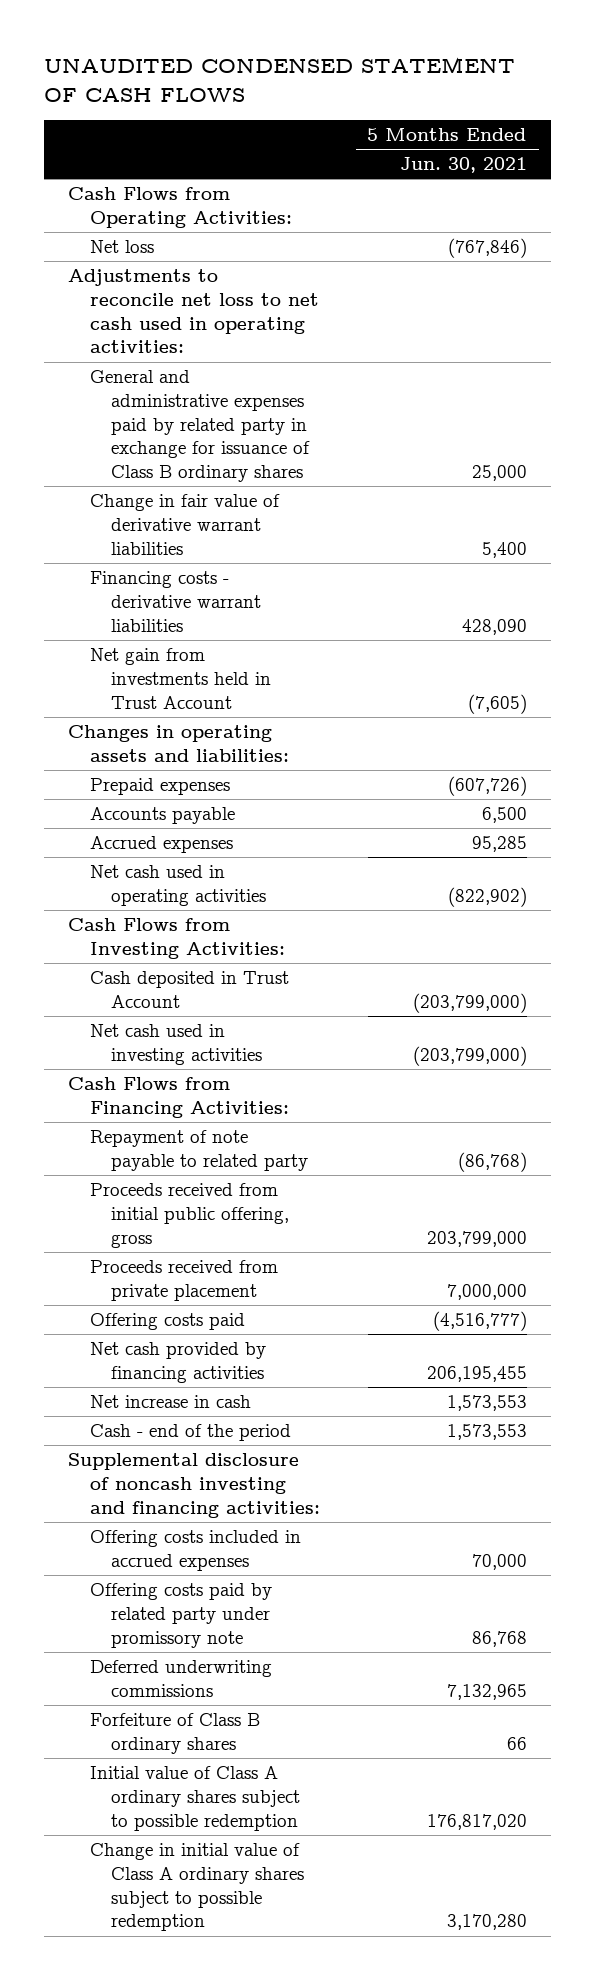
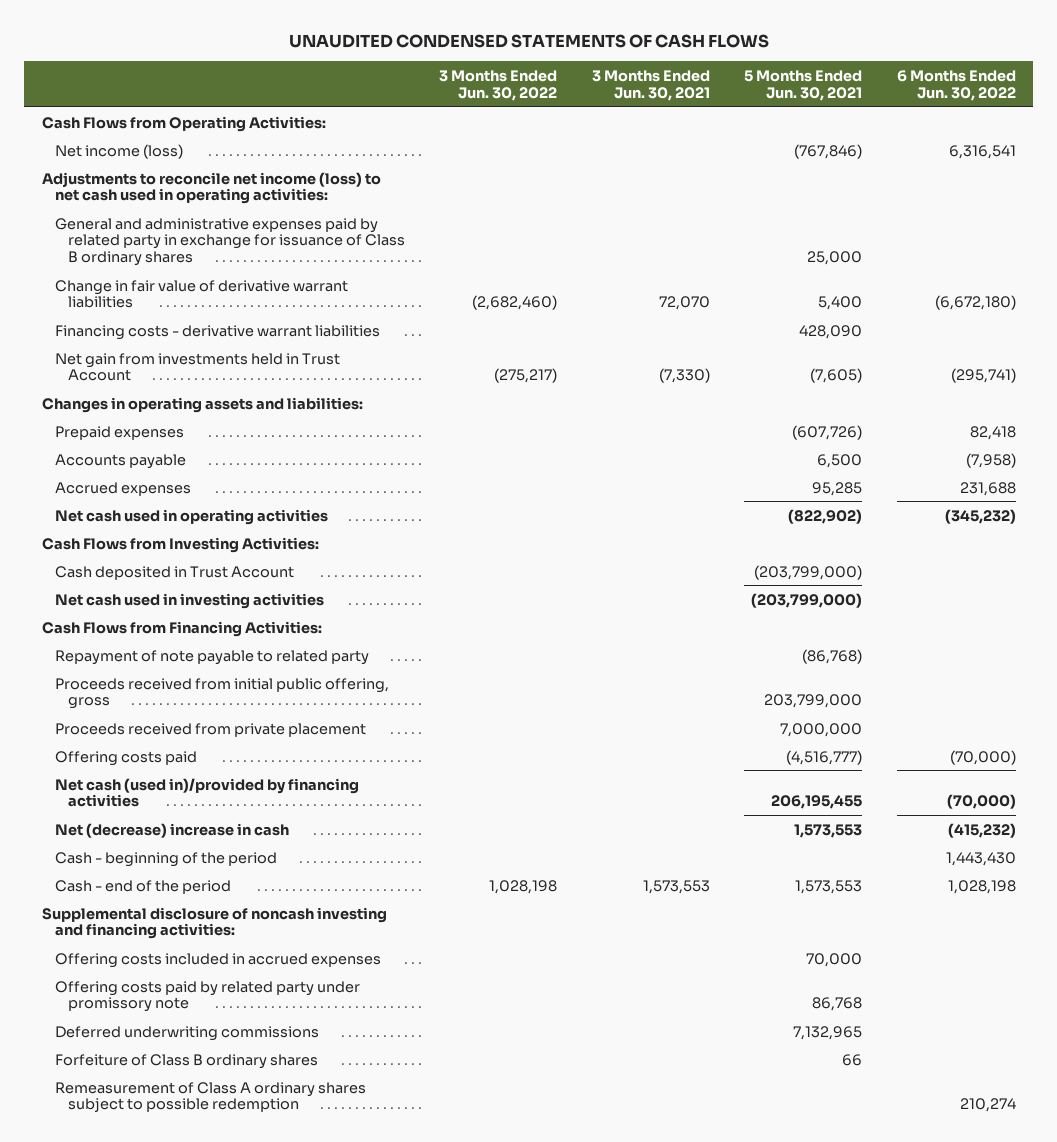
- UNAUDITED CONDENSED STATEMENT OF CASH FLOWS
+ UNAUDITED CONDENSED STATEMENTS OF CASH FLOWS
- | 5 Months Ended Jun. 30, 2021
+ | 3 Months Ended Jun. 30, 2022 | 3 Months Ended Jun. 30, 2021 | 5 Months Ended Jun. 30, 2021 | 6 Months Ended Jun. 30, 2022
- Net loss | (767,846)
- Adjustments to reconcile net loss to net cash used in operating activities:
+ Net income (loss) | | | (767,846) | 6,316,541
+ Adjustments to reconcile net income (loss) to net cash used in operating activities:
- Net cash provided by financing activities | 206,195,455
- Net increase in cash | 1,573,553
+ Net cash (used in)/provided by financing activities | | | 206,195,455 | (70,000)
+ Net (decrease) increase in cash | | | 1,573,553 | (415,232)
+ Cash - beginning of the period | | | | 1,443,430
- Initial value of Class A ordinary shares subject to possible redemption | 176,817,020
- Change in initial value of Class A ordinary shares subject to possible redemption | 3,170,280
+ Remeasurement of Class A ordinary shares subject to possible redemption | | | | 210,274

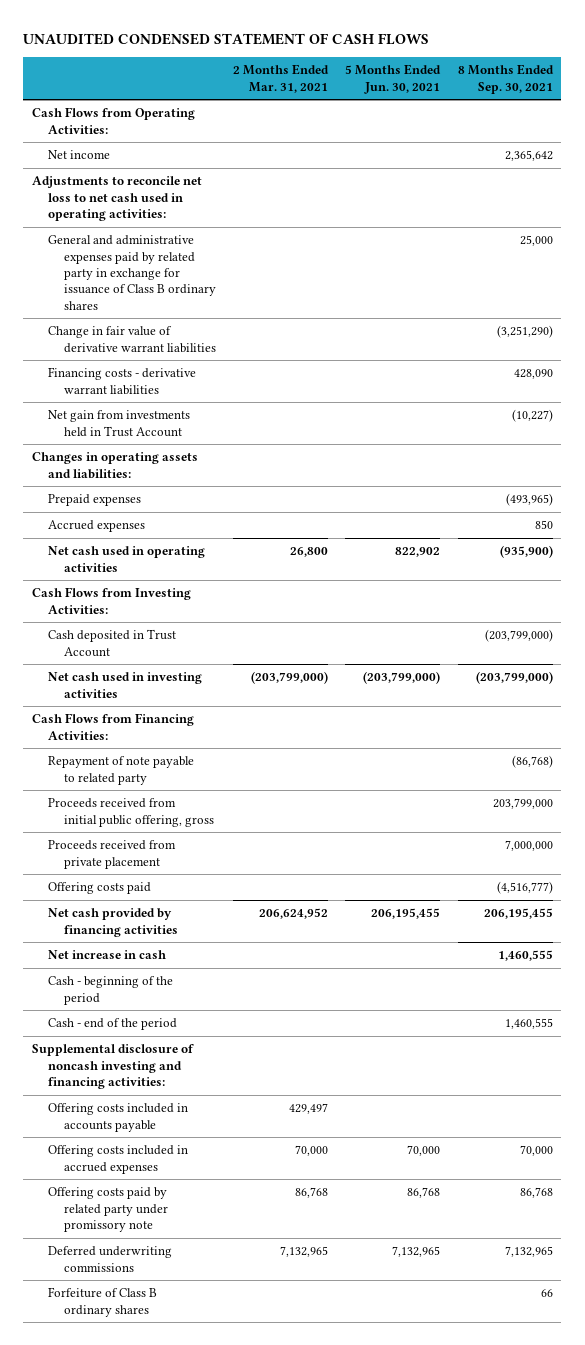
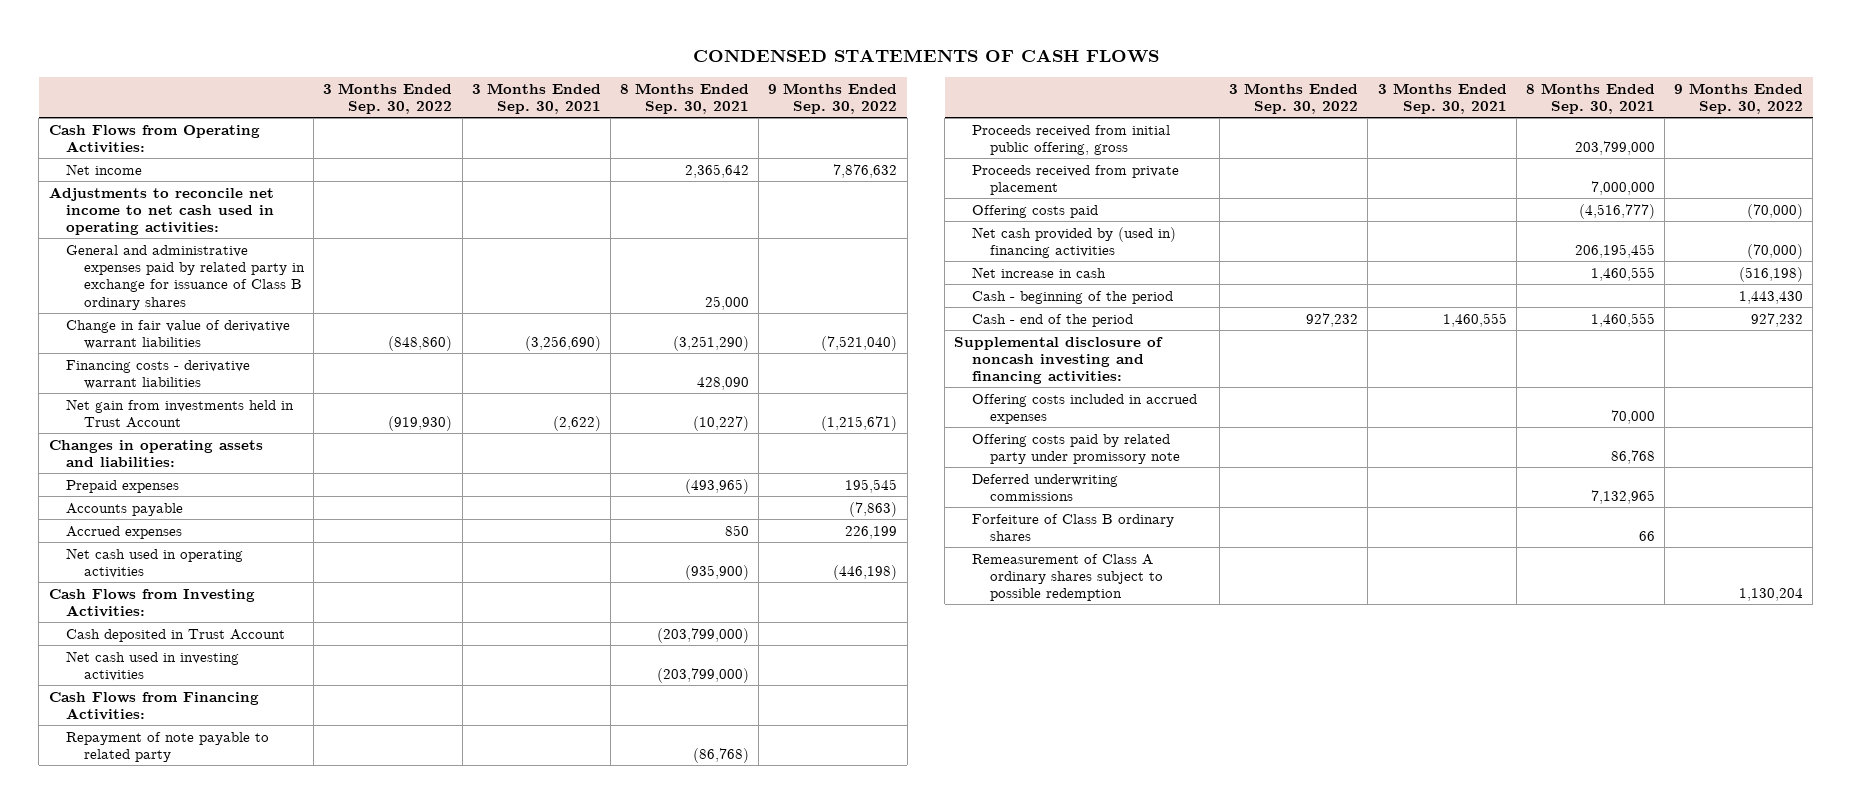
- UNAUDITED CONDENSED STATEMENT OF CASH FLOWS
+ CONDENSED STATEMENTS OF CASH FLOWS
- | 2 Months Ended Mar. 31, 2021 | 5 Months Ended Jun. 30, 2021 | 8 Months Ended Sep. 30, 2021
+ | 3 Months Ended Sep. 30, 2022 | 3 Months Ended Sep. 30, 2021 | 8 Months Ended Sep. 30, 2021 | 9 Months Ended Sep. 30, 2022
- Adjustments to reconcile net loss to net cash used in operating activities:
+ Adjustments to reconcile net income to net cash used in operating activities:
+ Accounts payable | | | | (7,863)
- Net cash provided by financing activities | 206,624,952 | 206,195,455 | 206,195,455
+ Net cash provided by (used in) financing activities | | | 206,195,455 | (70,000)
- Offering costs included in accounts payable | 429,497 | |
+ Remeasurement of Class A ordinary shares subject to possible redemption | | | | 1,130,204

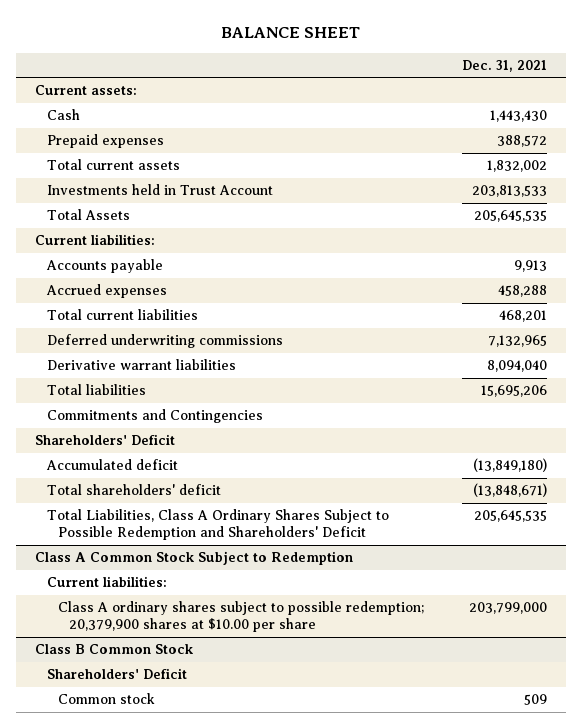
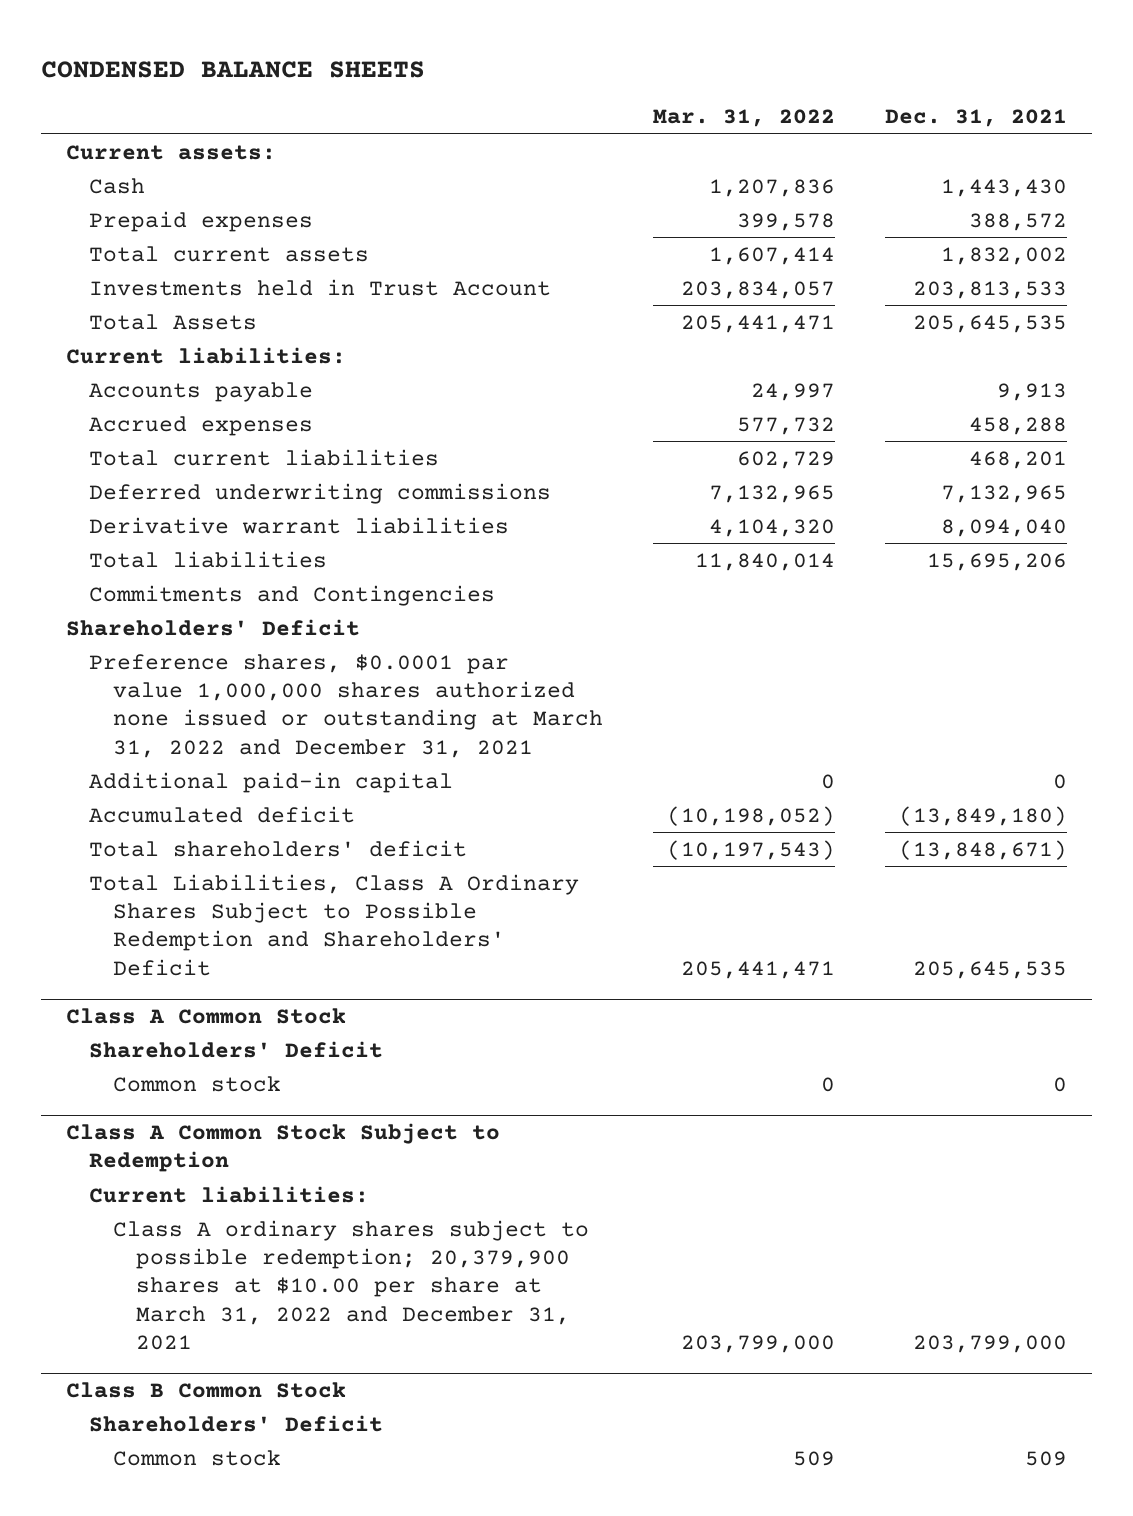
- BALANCE SHEET
+ CONDENSED BALANCE SHEETS
- | Dec. 31, 2021
+ | Mar. 31, 2022 | Dec. 31, 2021
+ Preference shares, $0.0001 par value 1,000,000 shares authorized none issued or outstanding at March 31, 2022 and December 31, 2021
+ Additional paid-in capital | 0 | 0
+ Class A Common Stock
+ Shareholders' Deficit
+ Common stock | 0 | 0
@ Class A Common Stock Subject to Redemption
- Class A ordinary shares subject to possible redemption; 20,379,900 shares at $10.00 per share | 203,799,000
+ Class A ordinary shares subject to possible redemption; 20,379,900 shares at $10.00 per share at March 31, 2022 and December 31, 2021 | 203,799,000 | 203,799,000

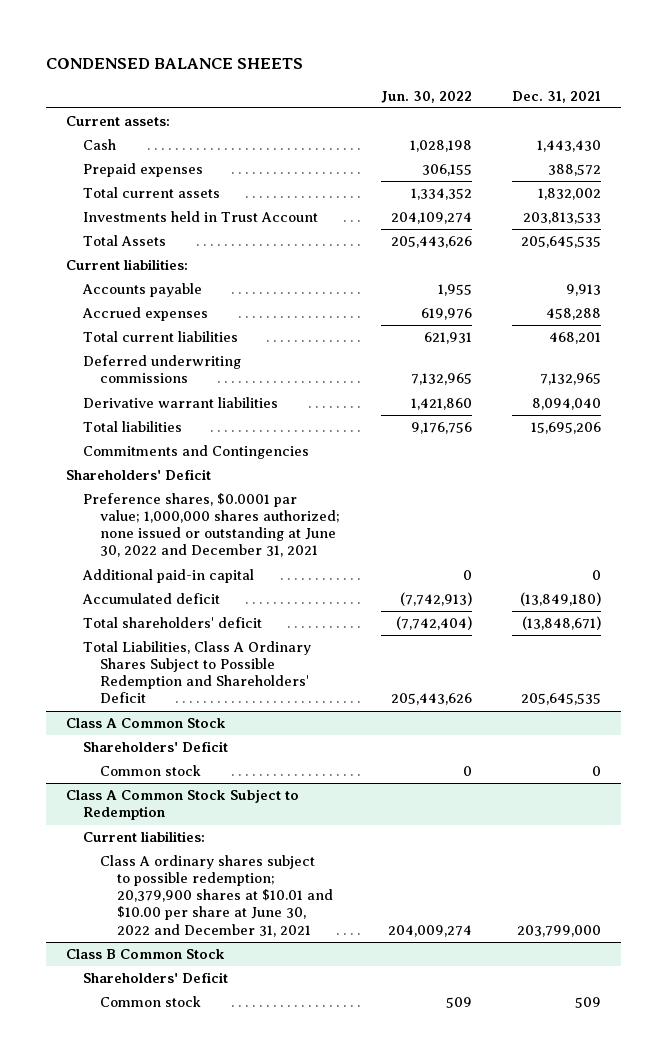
- | Mar. 31, 2022 | Dec. 31, 2021
+ | Jun. 30, 2022 | Dec. 31, 2021
- Preference shares, $0.0001 par value 1,000,000 shares authorized none issued or outstanding at March 31, 2022 and December 31, 2021
+ Preference shares, $0.0001 par value; 1,000,000 shares authorized; none issued or outstanding at June 30, 2022 and December 31, 2021
@ Class A Common Stock Subject to Redemption
- Class A ordinary shares subject to possible redemption; 20,379,900 shares at $10.00 per share at March 31, 2022 and December 31, 2021 | 203,799,000 | 203,799,000
+ Class A ordinary shares subject to possible redemption; 20,379,900 shares at $10.01 and $10.00 per share at June 30, 2022 and December 31, 2021 | 204,009,274 | 203,799,000

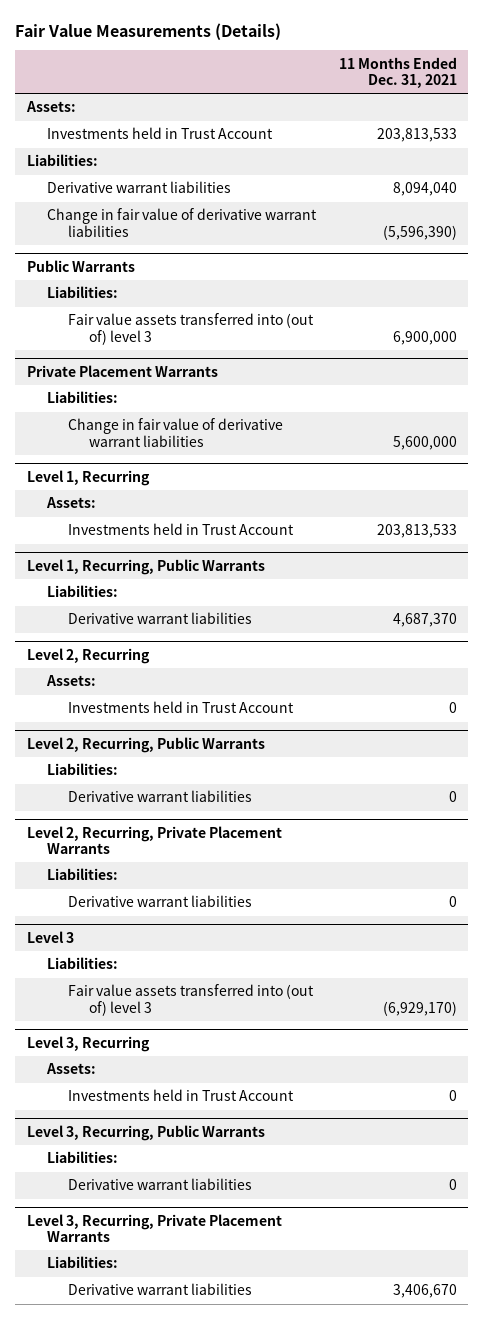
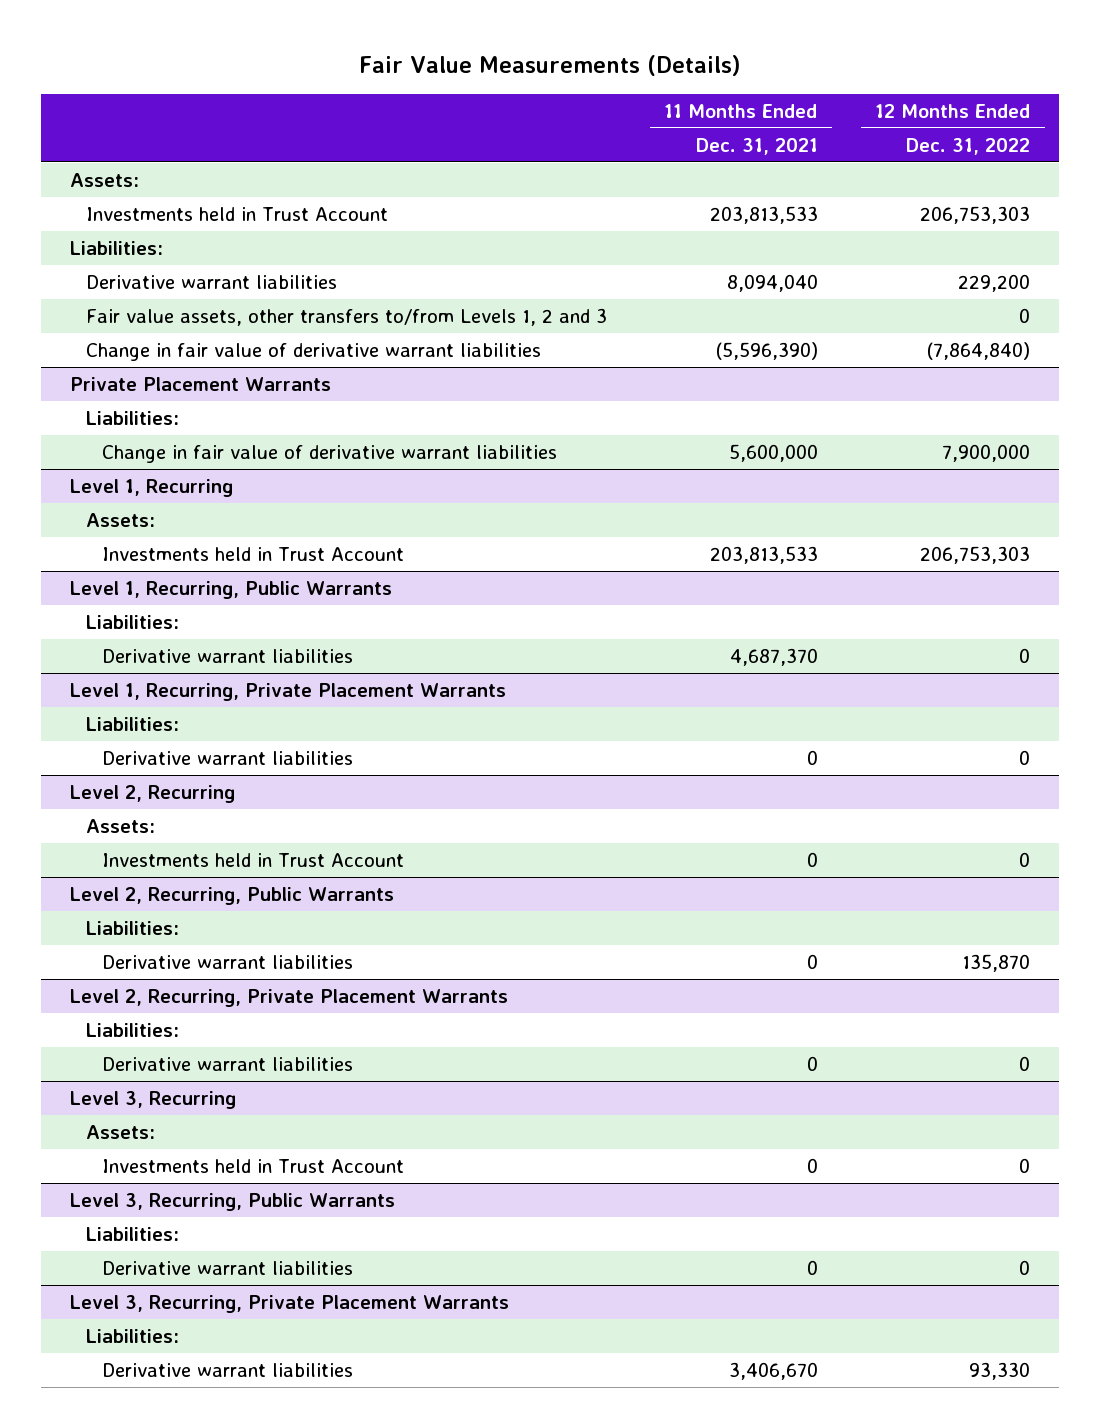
- | 11 Months Ended Dec. 31, 2021
+ | 11 Months Ended Dec. 31, 2021 | 12 Months Ended Dec. 31, 2022
+ Fair value assets, other transfers to/from Levels 1, 2 and 3 | | 0
- Public Warrants
- Liabilities:
- Fair value assets transferred into (out of) level 3 | 6,900,000
+ Level 1, Recurring, Private Placement Warrants
+ Liabilities:
+ Derivative warrant liabilities | 0 | 0
- Level 3
- Liabilities:
- Fair value assets transferred into (out of) level 3 | (6,929,170)

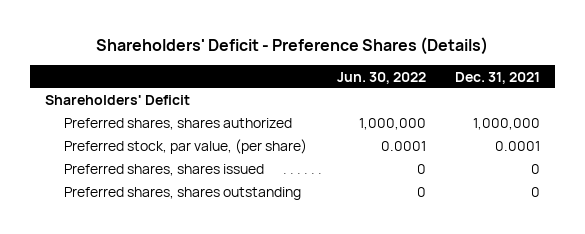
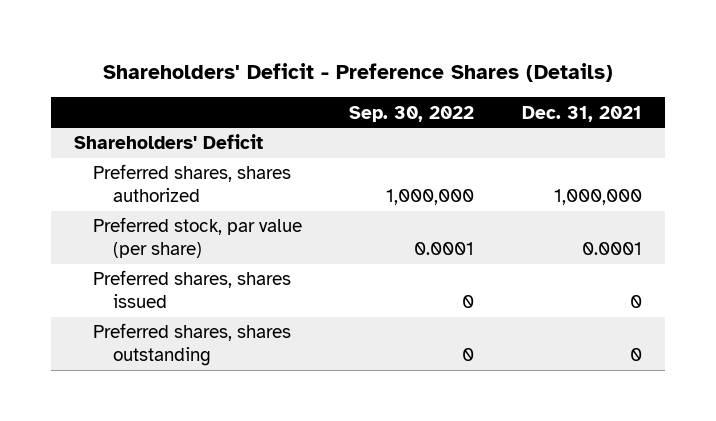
- | Jun. 30, 2022 | Dec. 31, 2021
+ | Sep. 30, 2022 | Dec. 31, 2021
- Preferred stock, par value, (per share) | 0.0001 | 0.0001
+ Preferred stock, par value (per share) | 0.0001 | 0.0001

